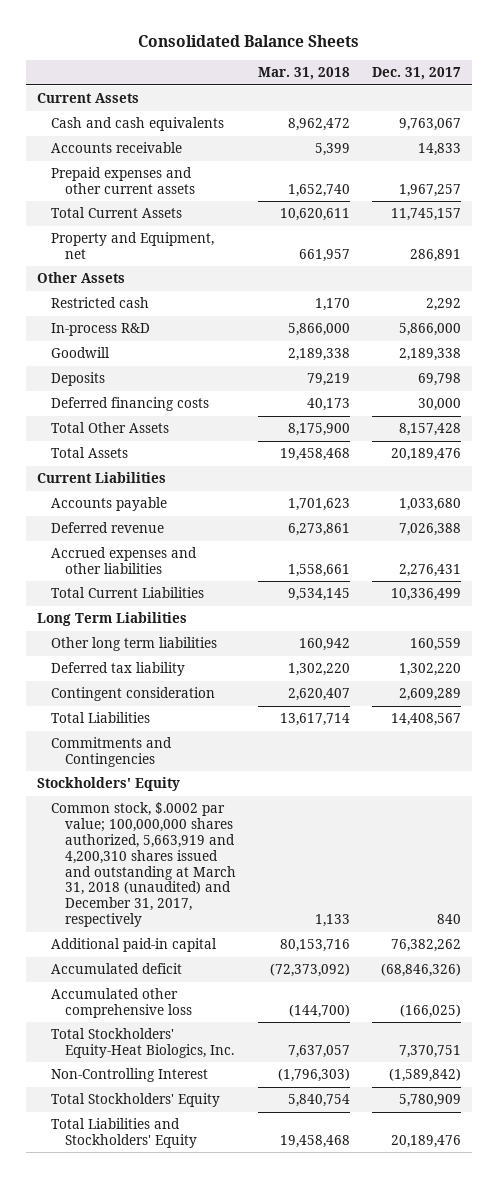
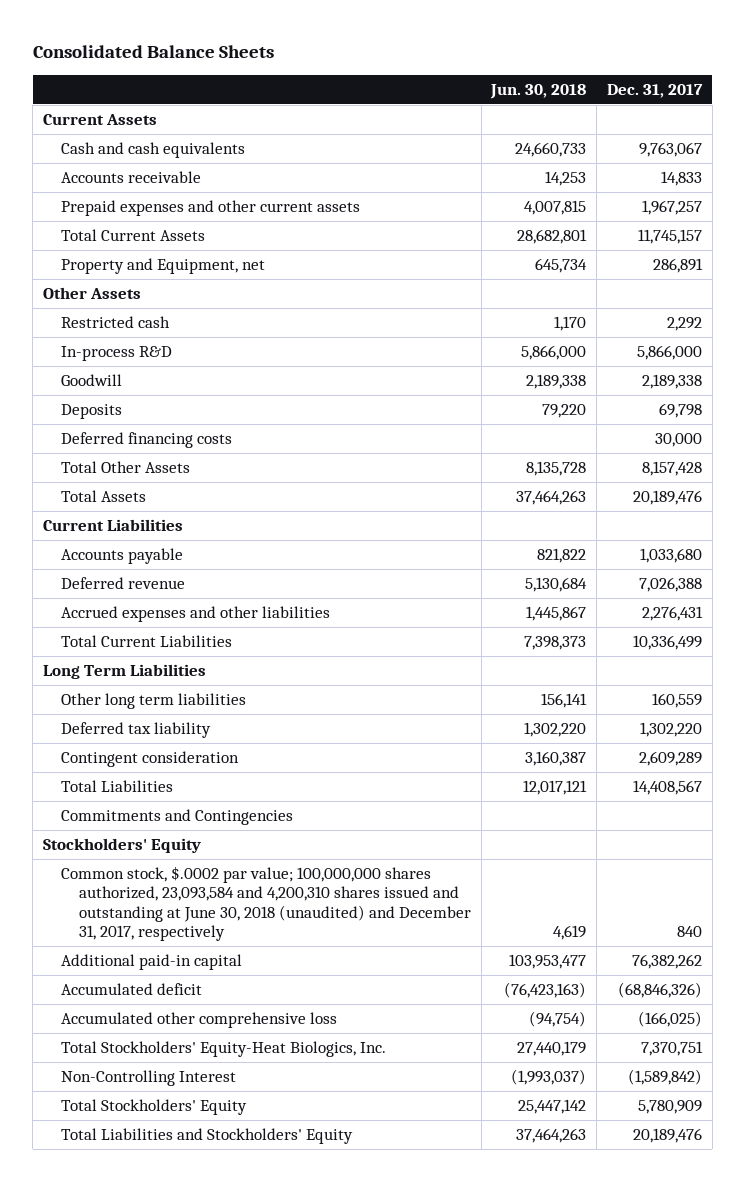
- | Mar. 31, 2018 | Dec. 31, 2017
+ | Jun. 30, 2018 | Dec. 31, 2017
- Common stock, $.0002 par value; 100,000,000 shares authorized, 5,663,919 and 4,200,310 shares issued and outstanding at March 31, 2018 (unaudited) and December 31, 2017, respectively | 1,133 | 840
+ Common stock, $.0002 par value; 100,000,000 shares authorized, 23,093,584 and 4,200,310 shares issued and outstanding at June 30, 2018 (unaudited) and December 31, 2017, respectively | 4,619 | 840

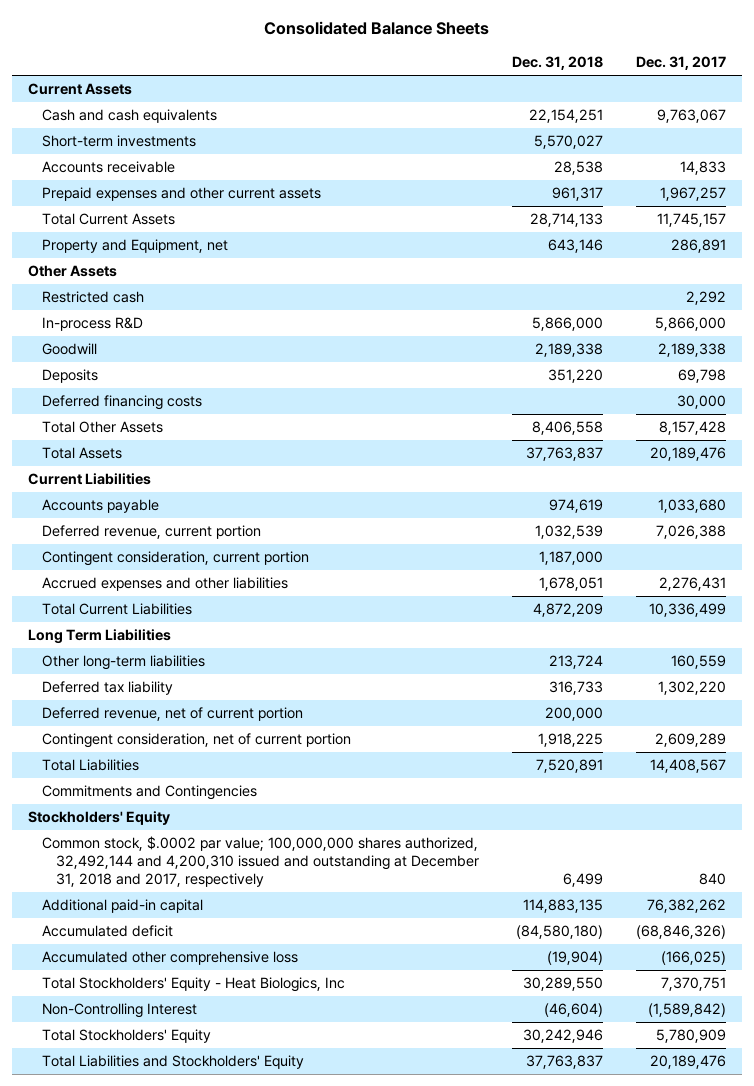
- | Jun. 30, 2018 | Dec. 31, 2017
+ | Dec. 31, 2018 | Dec. 31, 2017
+ Short-term investments | 5,570,027 |
- Deferred revenue | 5,130,684 | 7,026,388
+ Deferred revenue, current portion | 1,032,539 | 7,026,388
+ Contingent consideration, current portion | 1,187,000 |
- Other long term liabilities | 156,141 | 160,559
+ Other long-term liabilities | 213,724 | 160,559
- Contingent consideration | 3,160,387 | 2,609,289
+ Deferred revenue, net of current portion | 200,000 |
+ Contingent consideration, net of current portion | 1,918,225 | 2,609,289
- Common stock, $.0002 par value; 100,000,000 shares authorized, 23,093,584 and 4,200,310 shares issued and outstanding at June 30, 2018 (unaudited) and December 31, 2017, respectively | 4,619 | 840
+ Common stock, $.0002 par value; 100,000,000 shares authorized, 32,492,144 and 4,200,310 issued and outstanding at December 31, 2018 and 2017, respectively | 6,499 | 840
- Total Stockholders' Equity-Heat Biologics, Inc. | 27,440,179 | 7,370,751
+ Total Stockholders' Equity - Heat Biologics, Inc | 30,289,550 | 7,370,751

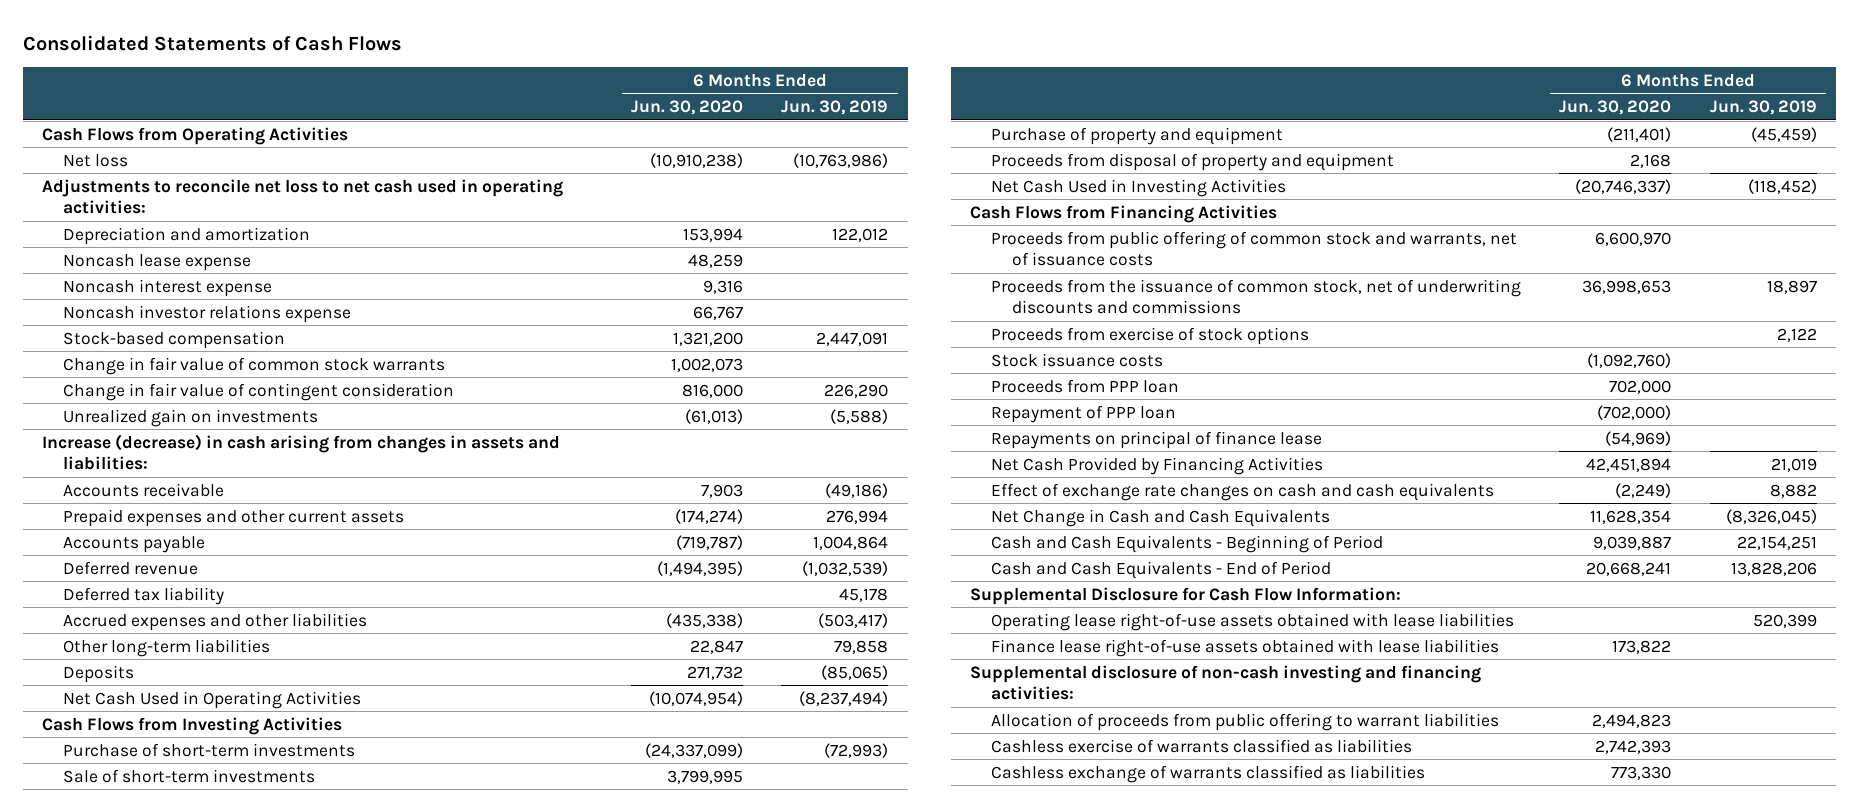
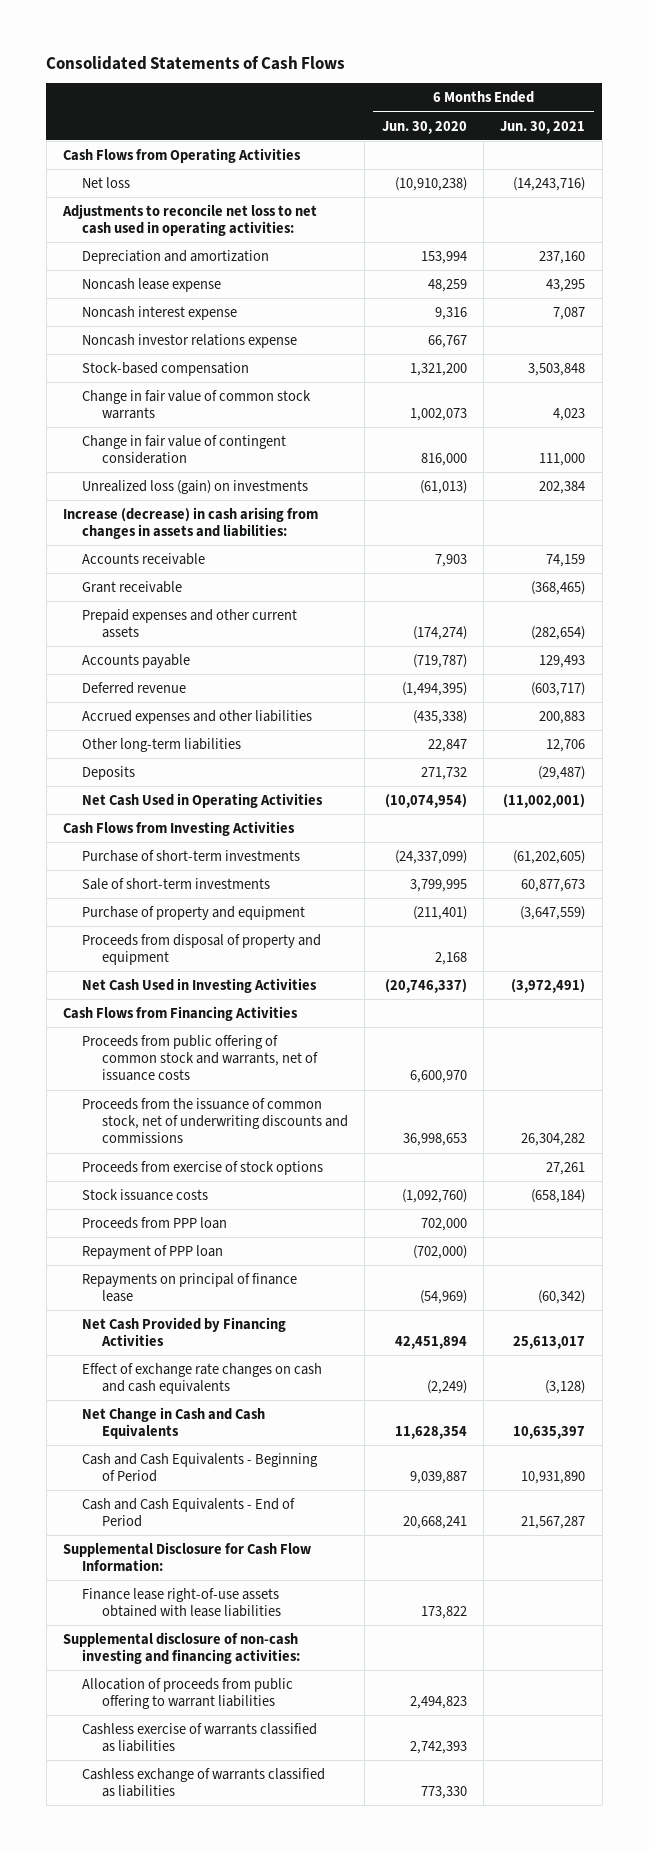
- | 6 Months Ended Jun. 30, 2020 | 6 Months Ended Jun. 30, 2019
+ | 6 Months Ended Jun. 30, 2020 | 6 Months Ended Jun. 30, 2021
- Unrealized gain on investments | (61,013) | (5,588)
+ Unrealized loss (gain) on investments | (61,013) | 202,384
+ Grant receivable | | (368,465)
- Deferred tax liability | | 45,178
- Operating lease right-of-use assets obtained with lease liabilities | | 520,399

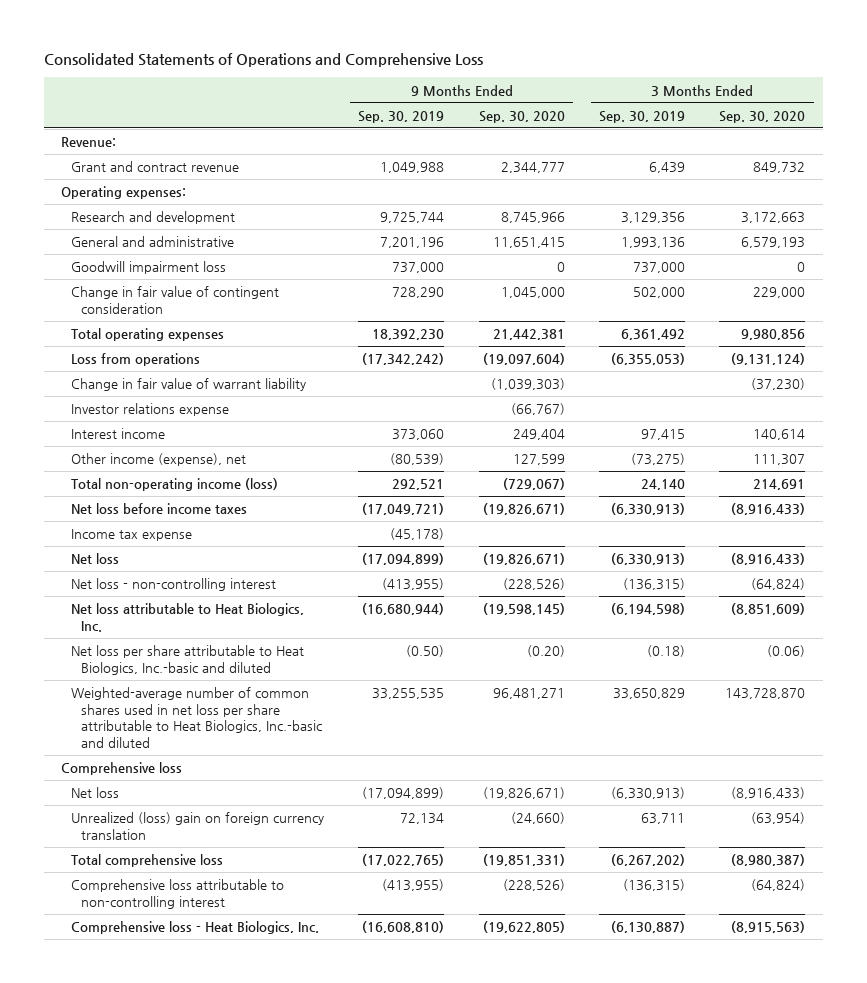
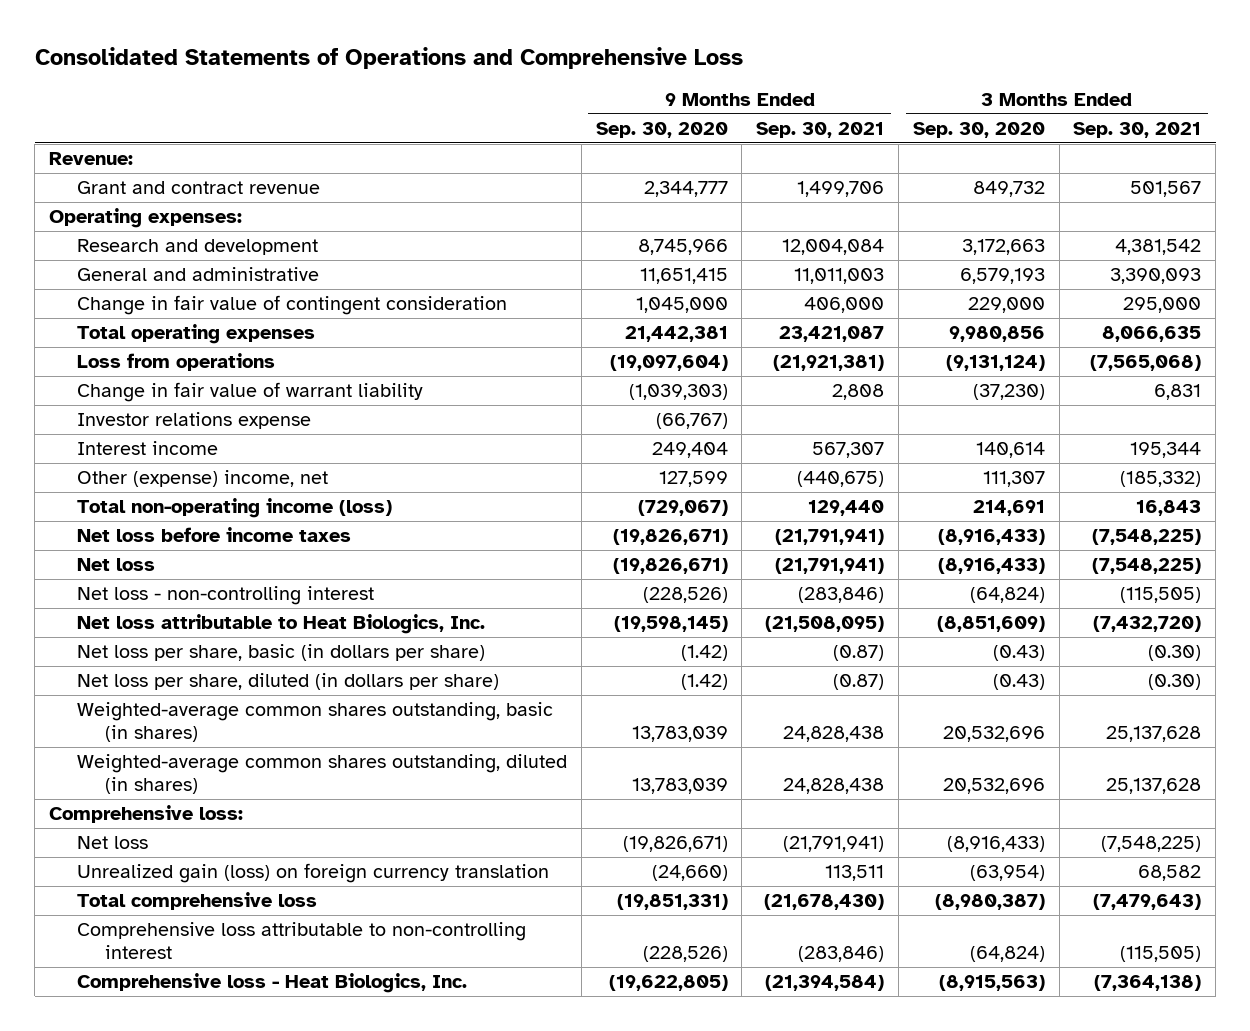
- | 9 Months Ended Sep. 30, 2019 | 9 Months Ended Sep. 30, 2020 | 3 Months Ended Sep. 30, 2019 | 3 Months Ended Sep. 30, 2020
+ | 9 Months Ended Sep. 30, 2020 | 9 Months Ended Sep. 30, 2021 | 3 Months Ended Sep. 30, 2020 | 3 Months Ended Sep. 30, 2021
- Goodwill impairment loss | 737,000 | 0 | 737,000 | 0
- Other income (expense), net | (80,539) | 127,599 | (73,275) | 111,307
+ Other (expense) income, net | 127,599 | (440,675) | 111,307 | (185,332)
- Income tax expense | (45,178) | | |
- Net loss per share attributable to Heat Biologics, Inc.-basic and diluted | (0.50) | (0.20) | (0.18) | (0.06)
- Weighted-average number of common shares used in net loss per share attributable to Heat Biologics, Inc.-basic and diluted | 33,255,535 | 96,481,271 | 33,650,829 | 143,728,870
- Comprehensive loss
+ Net loss per share, basic (in dollars per share) | (1.42) | (0.87) | (0.43) | (0.30)
+ Net loss per share, diluted (in dollars per share) | (1.42) | (0.87) | (0.43) | (0.30)
+ Weighted-average common shares outstanding, basic (in shares) | 13,783,039 | 24,828,438 | 20,532,696 | 25,137,628
+ Weighted-average common shares outstanding, diluted (in shares) | 13,783,039 | 24,828,438 | 20,532,696 | 25,137,628
+ Comprehensive loss:
- Unrealized (loss) gain on foreign currency translation | 72,134 | (24,660) | 63,711 | (63,954)
+ Unrealized gain (loss) on foreign currency translation | (24,660) | 113,511 | (63,954) | 68,582

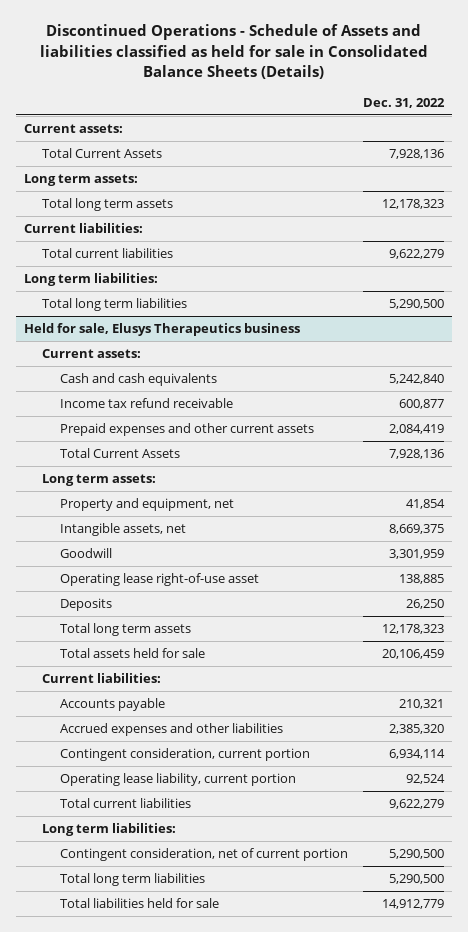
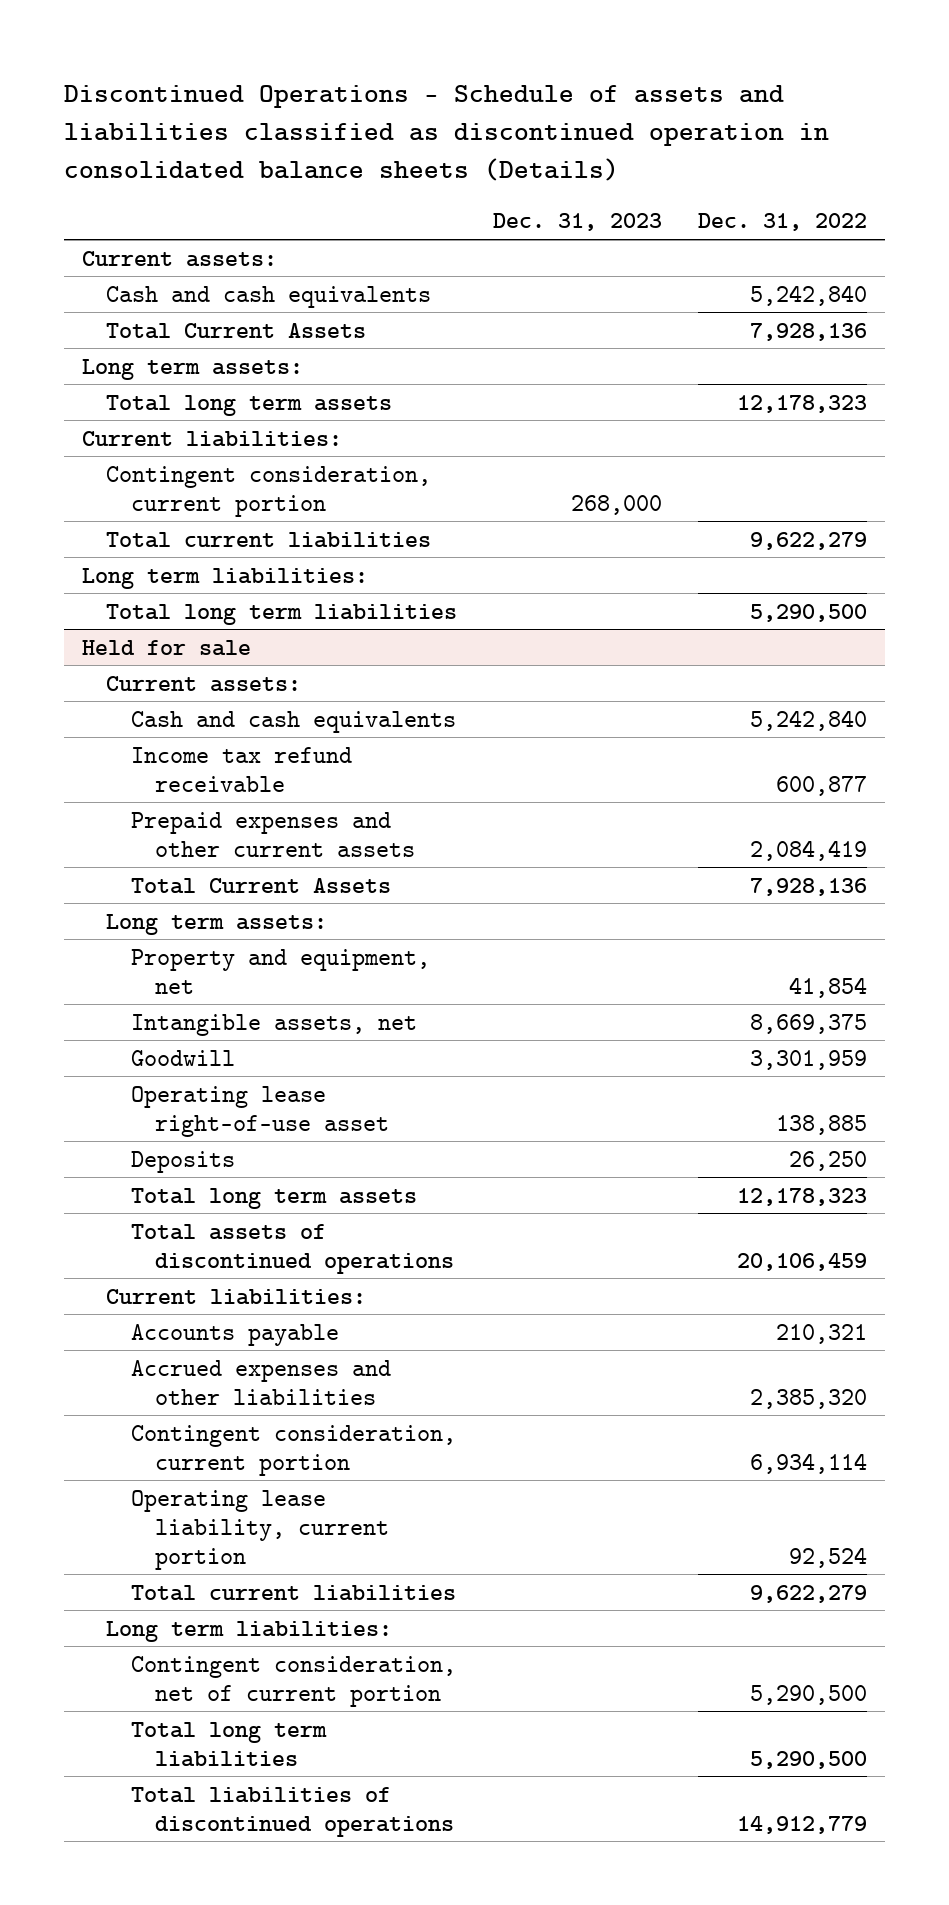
- Discontinued Operations - Schedule of Assets and liabilities classified as held for sale in Consolidated Balance Sheets (Details)
+ Discontinued Operations - Schedule of assets and liabilities classified as discontinued operation in consolidated balance sheets (Details)
- | Dec. 31, 2022
+ | Dec. 31, 2023 | Dec. 31, 2022
+ Cash and cash equivalents | | 5,242,840
+ Contingent consideration, current portion | 268,000 |
- Held for sale, Elusys Therapeutics business
+ Held for sale
- Total assets held for sale | 20,106,459
+ Total assets of discontinued operations | | 20,106,459
- Total liabilities held for sale | 14,912,779
+ Total liabilities of discontinued operations | | 14,912,779

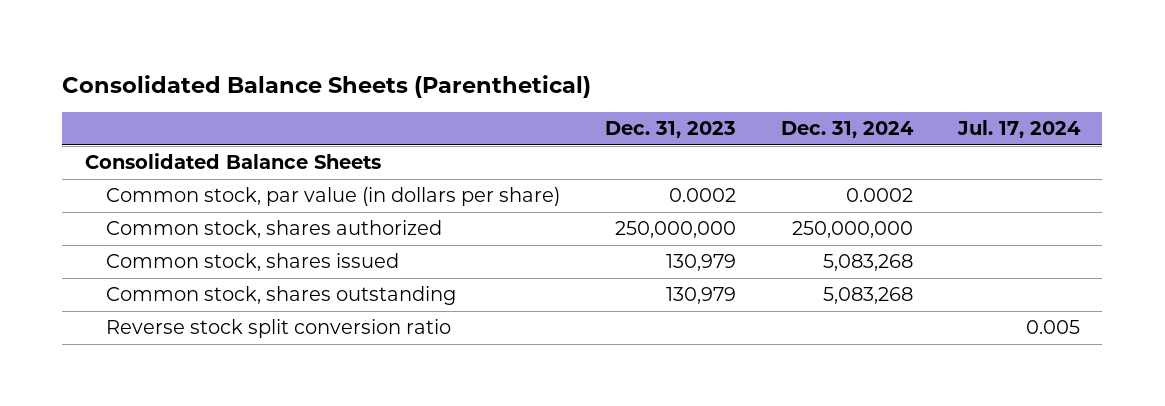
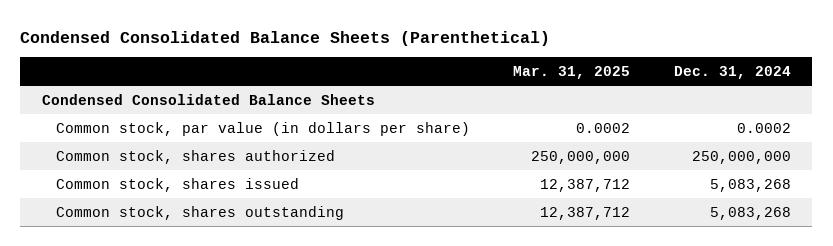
- Consolidated Balance Sheets (Parenthetical)
+ Condensed Consolidated Balance Sheets (Parenthetical)
- | Dec. 31, 2023 | Dec. 31, 2024 | Jul. 17, 2024
+ | Mar. 31, 2025 | Dec. 31, 2024
- Consolidated Balance Sheets
+ Condensed Consolidated Balance Sheets
- Reverse stock split conversion ratio | | | 0.005

